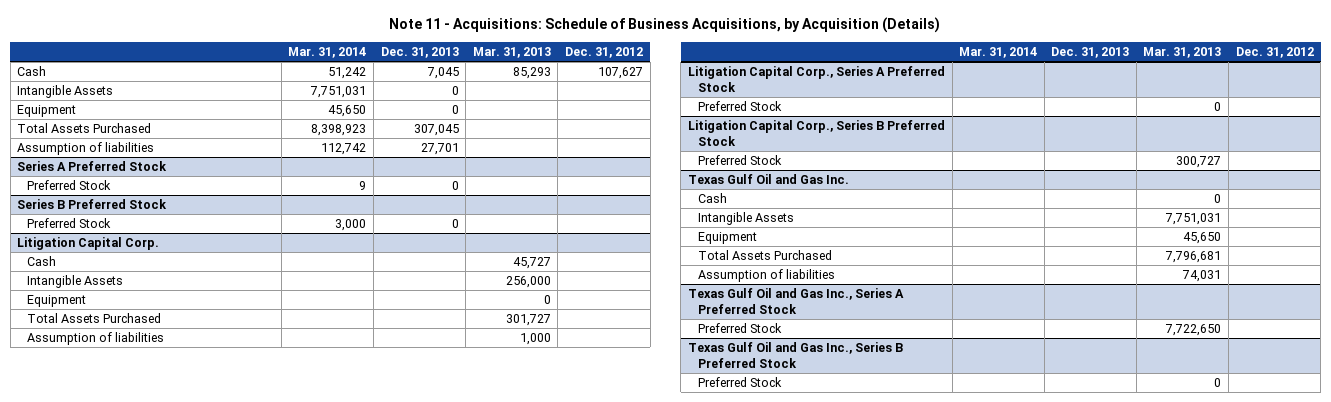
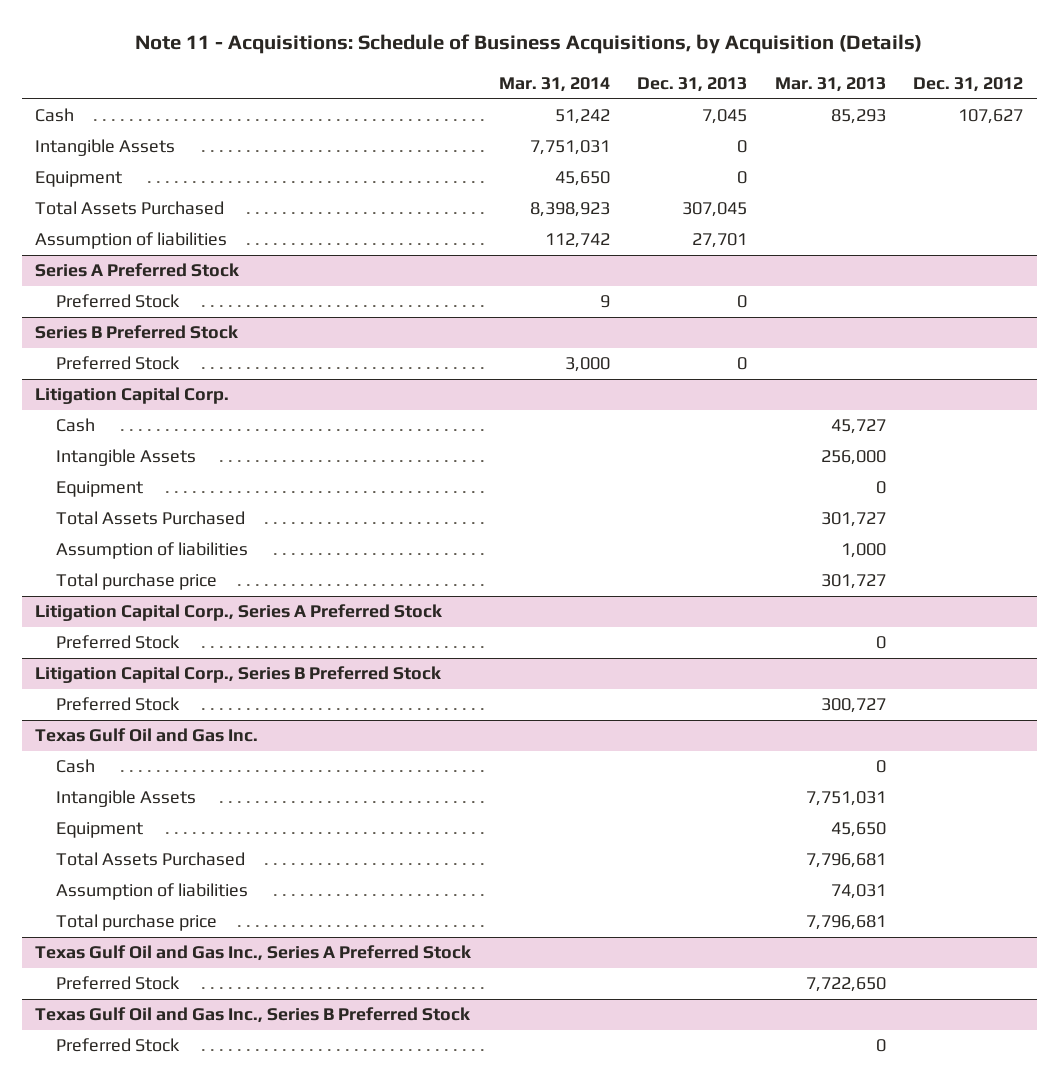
@ Litigation Capital Corp.
+ Total purchase price | | | 301,727 |
@ Texas Gulf Oil and Gas Inc.
+ Total purchase price | | | 7,796,681 |

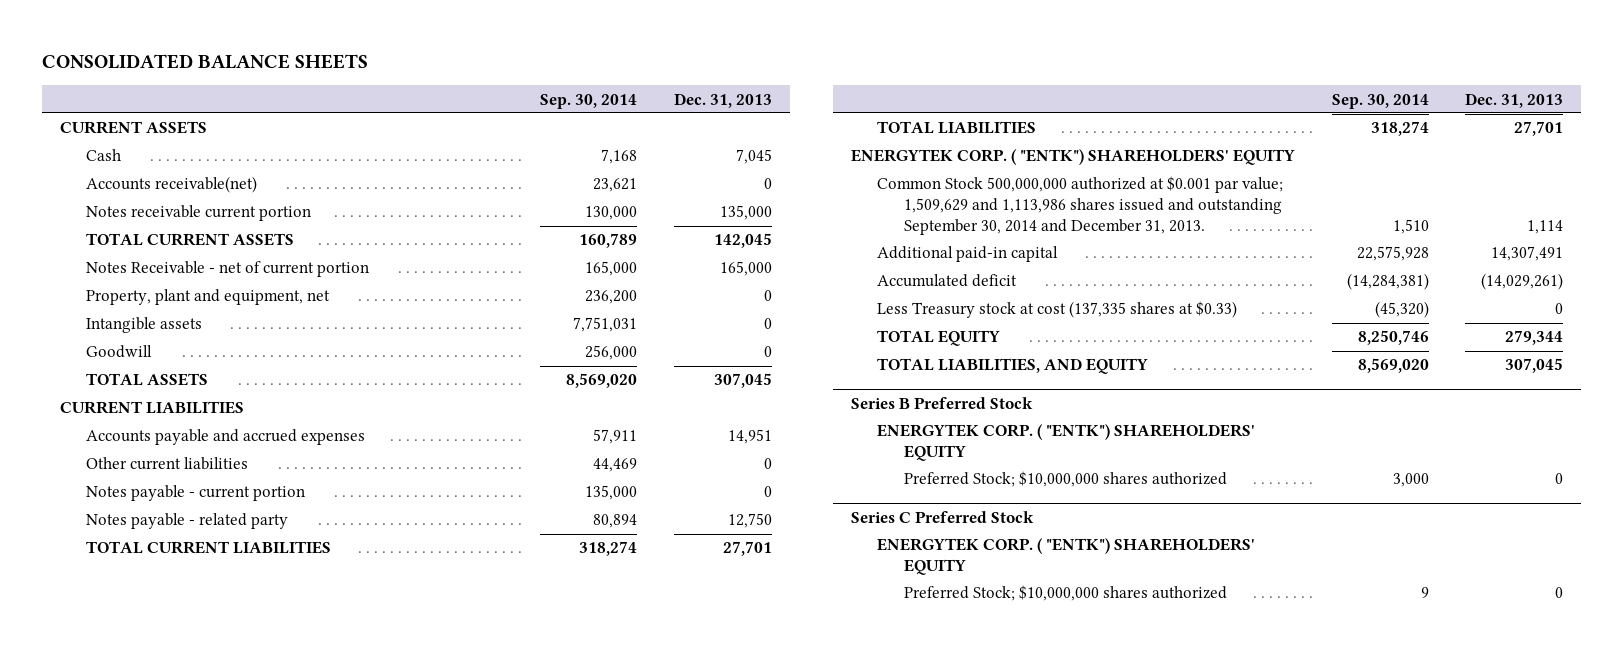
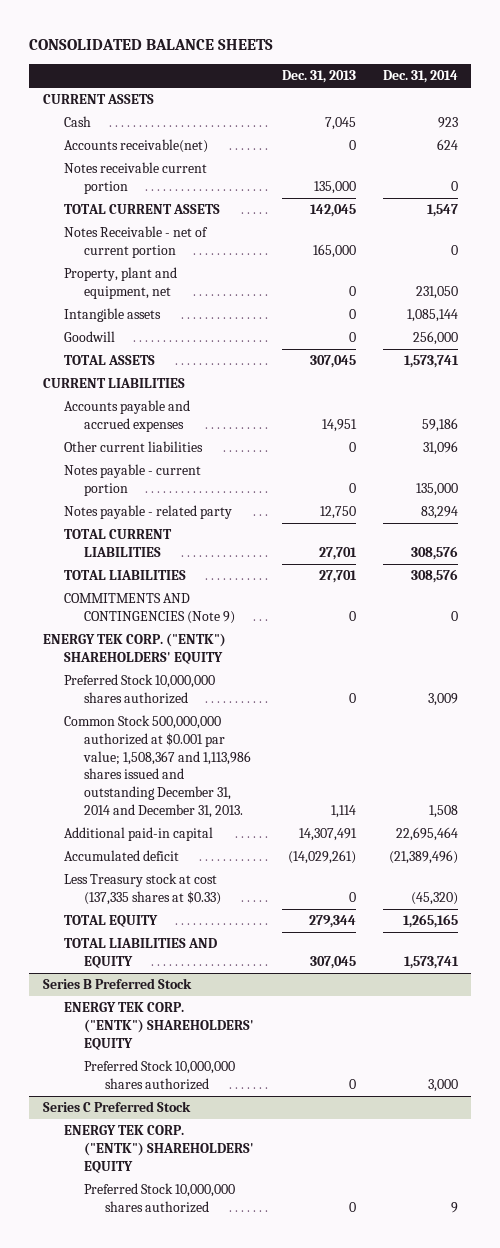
- | Sep. 30, 2014 | Dec. 31, 2013
+ | Dec. 31, 2013 | Dec. 31, 2014
- ENERGYTEK CORP. ( "ENTK") SHAREHOLDERS' EQUITY
- Common Stock 500,000,000 authorized at $0.001 par value; 1,509,629 and 1,113,986 shares issued and outstanding September 30, 2014 and December 31, 2013. | 1,510 | 1,114
+ COMMITMENTS AND CONTINGENCIES (Note 9) | 0 | 0
+ ENERGY TEK CORP. ("ENTK") SHAREHOLDERS' EQUITY
+ Preferred Stock 10,000,000 shares authorized | 0 | 3,009
+ Common Stock 500,000,000 authorized at $0.001 par value; 1,508,367 and 1,113,986 shares issued and outstanding December 31, 2014 and December 31, 2013. | 1,114 | 1,508
- TOTAL LIABILITIES, AND EQUITY | 8,569,020 | 307,045
+ TOTAL LIABILITIES AND EQUITY | 307,045 | 1,573,741
@ Series B Preferred Stock
- ENERGYTEK CORP. ( "ENTK") SHAREHOLDERS' EQUITY
- Preferred Stock; $10,000,000 shares authorized | 3,000 | 0
+ ENERGY TEK CORP. ("ENTK") SHAREHOLDERS' EQUITY
+ Preferred Stock 10,000,000 shares authorized | 0 | 3,000
@ Series C Preferred Stock
- ENERGYTEK CORP. ( "ENTK") SHAREHOLDERS' EQUITY
- Preferred Stock; $10,000,000 shares authorized | 9 | 0
+ ENERGY TEK CORP. ("ENTK") SHAREHOLDERS' EQUITY
+ Preferred Stock 10,000,000 shares authorized | 0 | 9

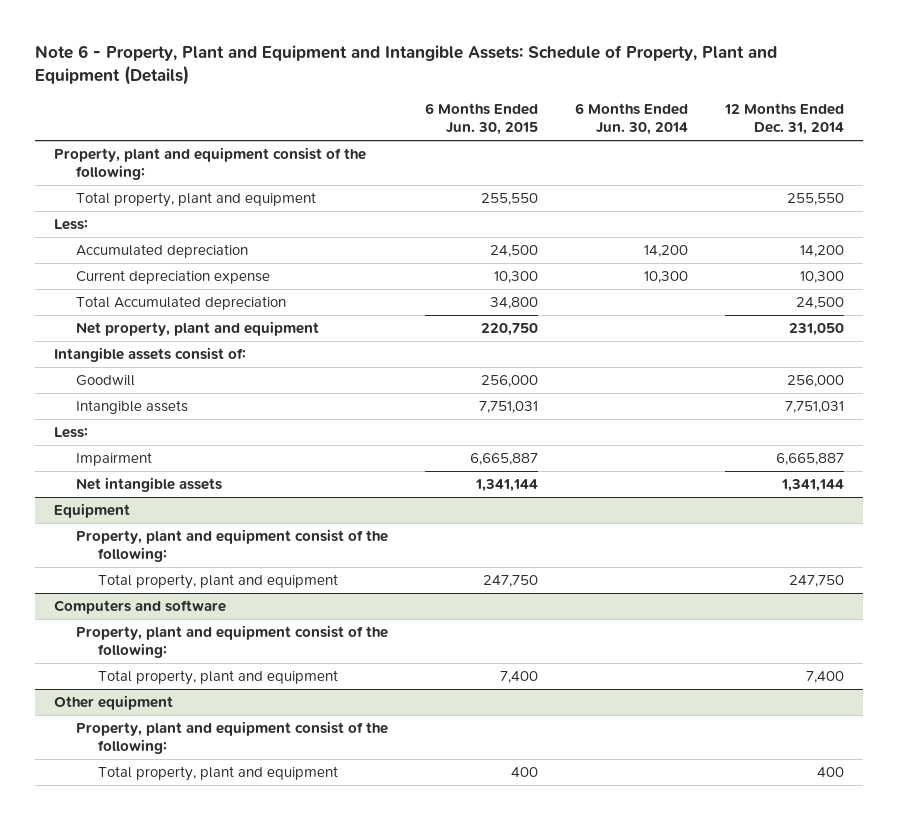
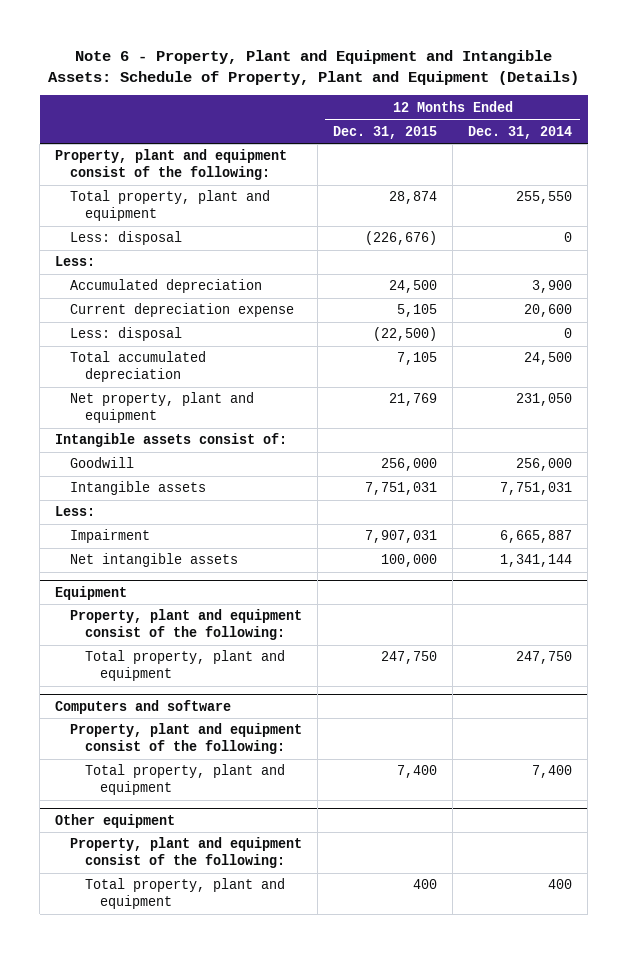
- | 6 Months Ended Jun. 30, 2015 | 6 Months Ended Jun. 30, 2014 | 12 Months Ended Dec. 31, 2014
+ | 12 Months Ended Dec. 31, 2015 | 12 Months Ended Dec. 31, 2014
+ Less: disposal | (226,676) | 0
- Accumulated depreciation | 24,500 | 14,200 | 14,200
- Current depreciation expense | 10,300 | 10,300 | 10,300
- Total Accumulated depreciation | 34,800 | | 24,500
+ Accumulated depreciation | 24,500 | 3,900
+ Current depreciation expense | 5,105 | 20,600
+ Less: disposal | (22,500) | 0
+ Total accumulated depreciation | 7,105 | 24,500

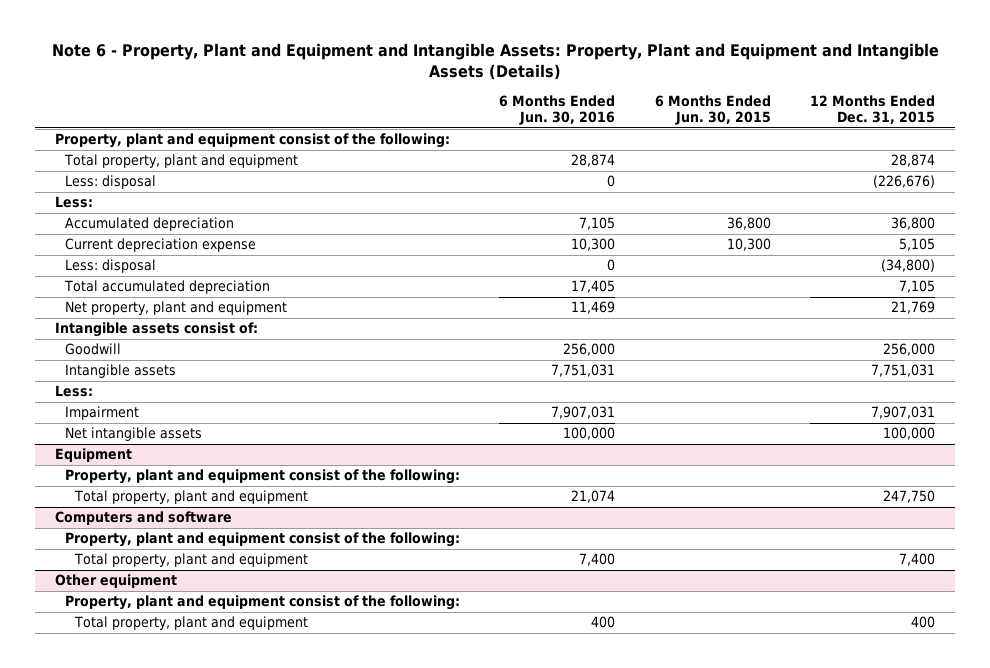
- Note 6 - Property, Plant and Equipment and Intangible Assets: Schedule of Property, Plant and Equipment (Details)
+ Note 6 - Property, Plant and Equipment and Intangible Assets: Property, Plant and Equipment and Intangible Assets (Details)
- | 12 Months Ended Dec. 31, 2015 | 12 Months Ended Dec. 31, 2014
+ | 6 Months Ended Jun. 30, 2016 | 6 Months Ended Jun. 30, 2015 | 12 Months Ended Dec. 31, 2015
- Accumulated depreciation | 24,500 | 3,900
+ Accumulated depreciation | 7,105 | 36,800 | 36,800
- Less: disposal | (22,500) | 0
+ Less: disposal | 0 | | (34,800)

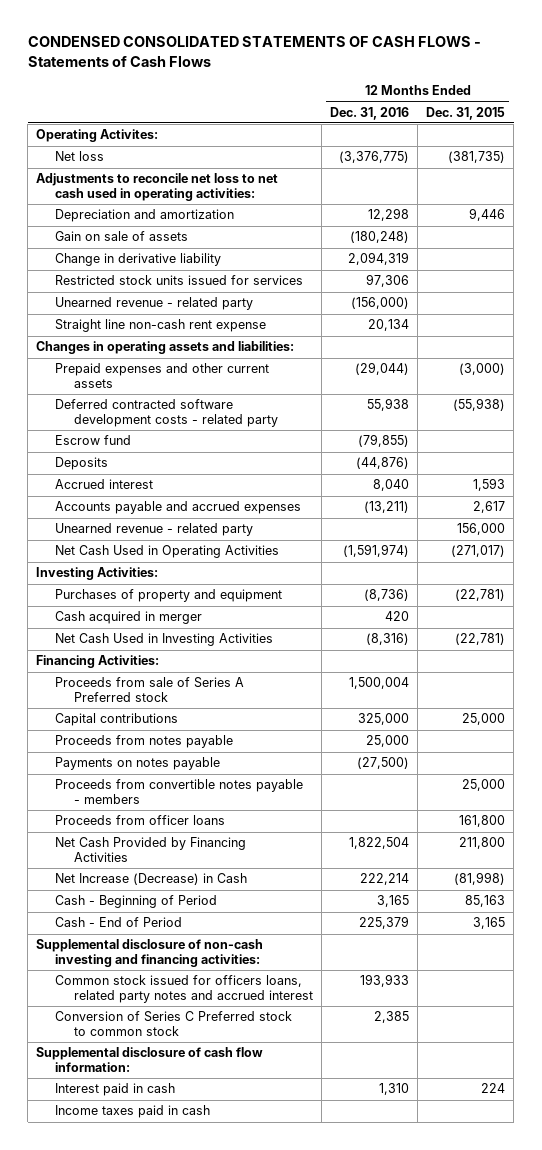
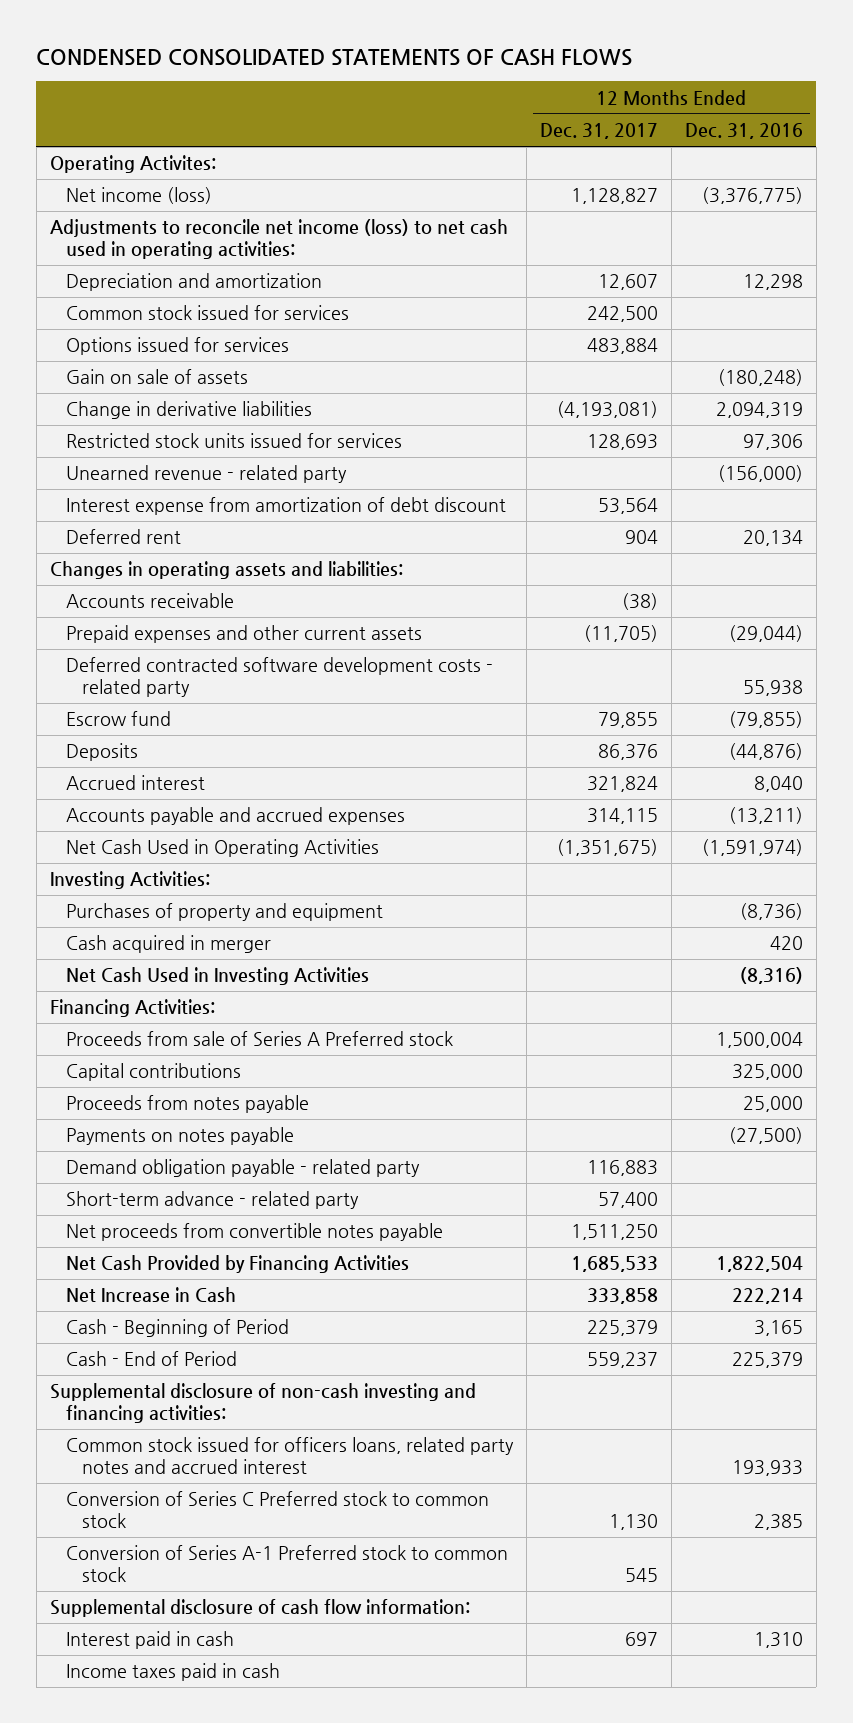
- CONDENSED CONSOLIDATED STATEMENTS OF CASH FLOWS - Statements of Cash Flows
+ CONDENSED CONSOLIDATED STATEMENTS OF CASH FLOWS
- | 12 Months Ended Dec. 31, 2016 | 12 Months Ended Dec. 31, 2015
+ | 12 Months Ended Dec. 31, 2017 | 12 Months Ended Dec. 31, 2016
- Net loss | (3,376,775) | (381,735)
- Adjustments to reconcile net loss to net cash used in operating activities:
+ Net income (loss) | 1,128,827 | (3,376,775)
+ Adjustments to reconcile net income (loss) to net cash used in operating activities:
+ Common stock issued for services | 242,500 |
+ Options issued for services | 483,884 |
- Change in derivative liability | 2,094,319 |
+ Change in derivative liabilities | (4,193,081) | 2,094,319
- Straight line non-cash rent expense | 20,134 |
+ Interest expense from amortization of debt discount | 53,564 |
+ Deferred rent | 904 | 20,134
+ Accounts receivable | (38) |
- Unearned revenue - related party | | 156,000
- Proceeds from convertible notes payable - members | | 25,000
- Proceeds from officer loans | | 161,800
+ Demand obligation payable - related party | 116,883 |
+ Short-term advance - related party | 57,400 |
+ Net proceeds from convertible notes payable | 1,511,250 |
- Net Increase (Decrease) in Cash | 222,214 | (81,998)
+ Net Increase in Cash | 333,858 | 222,214
+ Conversion of Series A-1 Preferred stock to common stock | 545 |

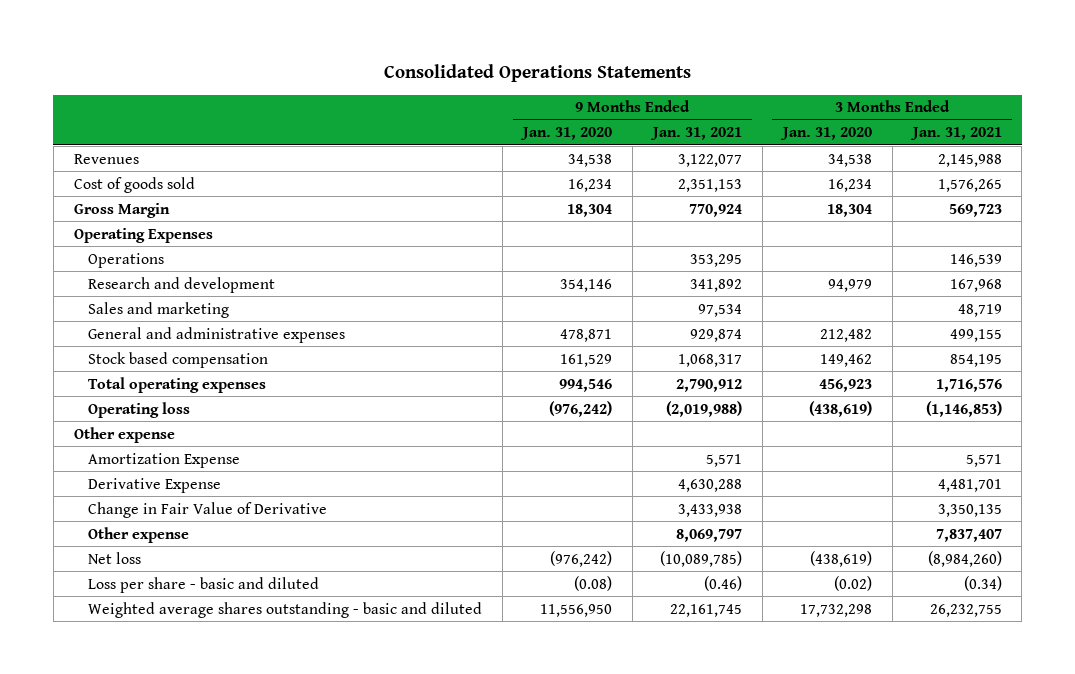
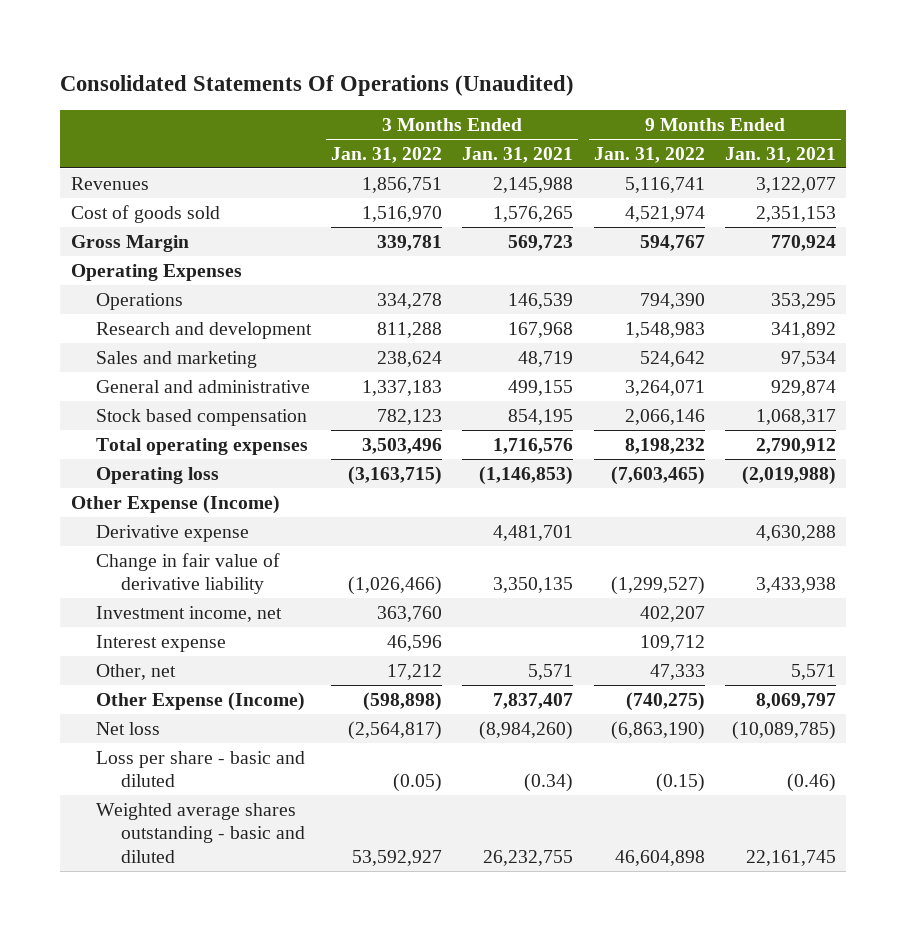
- Consolidated Operations Statements
+ Consolidated Statements Of Operations (Unaudited)
- | 9 Months Ended Jan. 31, 2020 | 9 Months Ended Jan. 31, 2021 | 3 Months Ended Jan. 31, 2020 | 3 Months Ended Jan. 31, 2021
+ | 3 Months Ended Jan. 31, 2022 | 3 Months Ended Jan. 31, 2021 | 9 Months Ended Jan. 31, 2022 | 9 Months Ended Jan. 31, 2021
- General and administrative expenses | 478,871 | 929,874 | 212,482 | 499,155
+ General and administrative | 1,337,183 | 499,155 | 3,264,071 | 929,874
- Other expense
- Amortization Expense | | 5,571 | | 5,571
- Derivative Expense | | 4,630,288 | | 4,481,701
- Change in Fair Value of Derivative | | 3,433,938 | | 3,350,135
- Other expense | | 8,069,797 | | 7,837,407
+ Other Expense (Income)
+ Derivative expense | | 4,481,701 | | 4,630,288
+ Change in fair value of derivative liability | (1,026,466) | 3,350,135 | (1,299,527) | 3,433,938
+ Investment income, net | 363,760 | | 402,207 |
+ Interest expense | 46,596 | | 109,712 |
+ Other, net | 17,212 | 5,571 | 47,333 | 5,571
+ Other Expense (Income) | (598,898) | 7,837,407 | (740,275) | 8,069,797

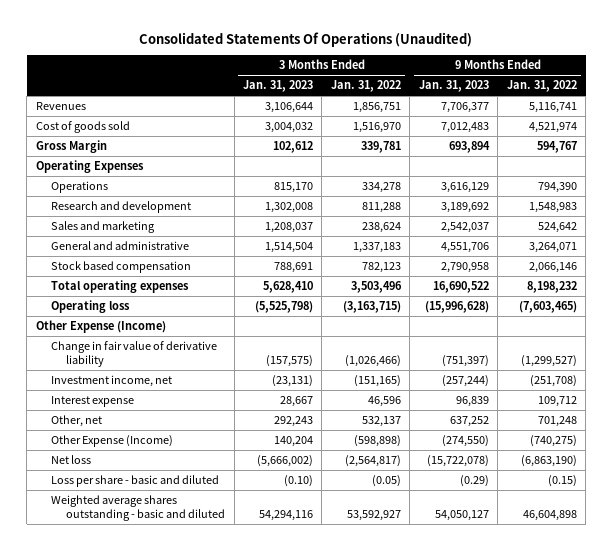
- | 3 Months Ended Jan. 31, 2022 | 3 Months Ended Jan. 31, 2021 | 9 Months Ended Jan. 31, 2022 | 9 Months Ended Jan. 31, 2021
+ | 3 Months Ended Jan. 31, 2023 | 3 Months Ended Jan. 31, 2022 | 9 Months Ended Jan. 31, 2023 | 9 Months Ended Jan. 31, 2022
- Derivative expense | | 4,481,701 | | 4,630,288
- Investment income, net | 363,760 | | 402,207 |
+ Investment income, net | (23,131) | (151,165) | (257,244) | (251,708)
- Other, net | 17,212 | 5,571 | 47,333 | 5,571
+ Other, net | 292,243 | 532,137 | 637,252 | 701,248

